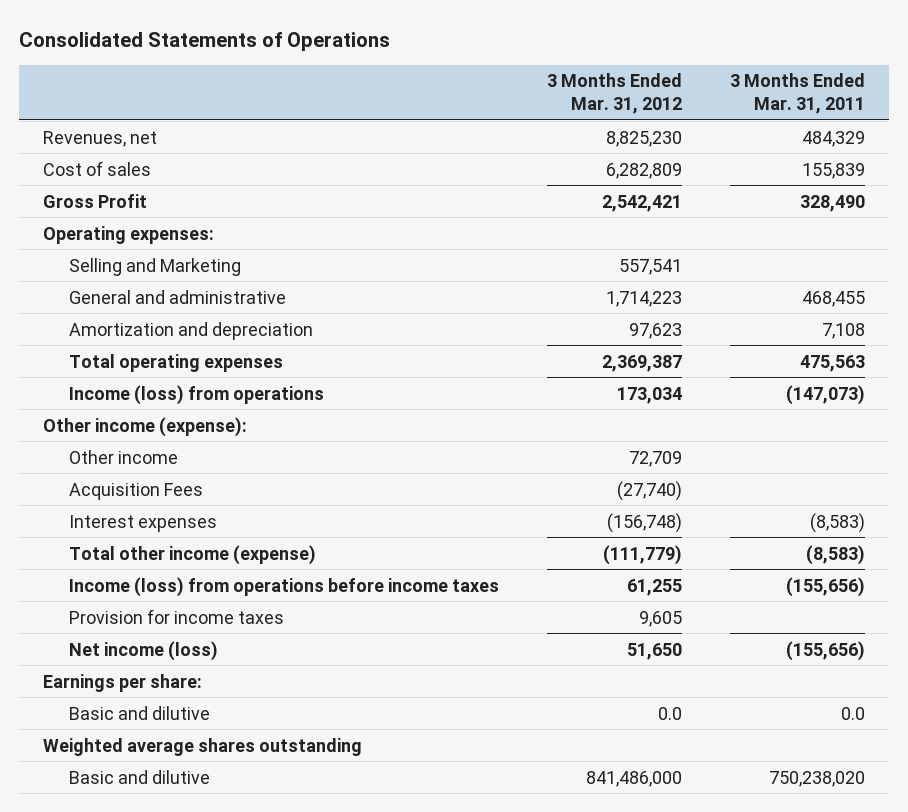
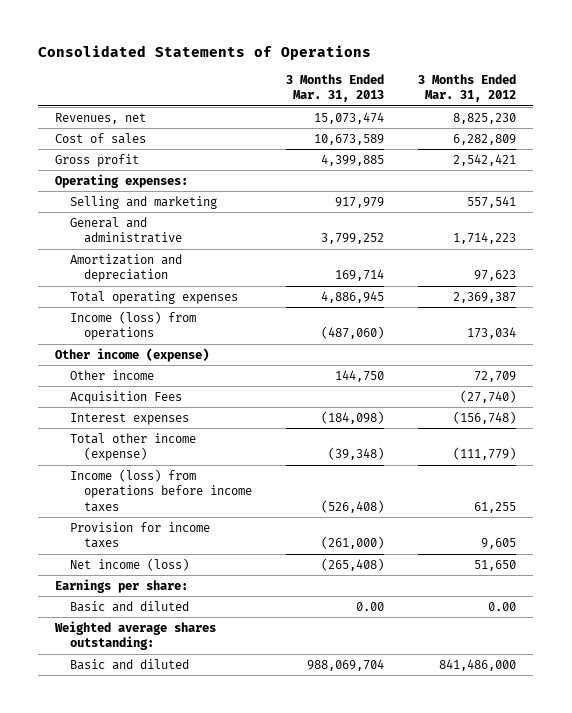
- | 3 Months Ended Mar. 31, 2012 | 3 Months Ended Mar. 31, 2011
+ | 3 Months Ended Mar. 31, 2013 | 3 Months Ended Mar. 31, 2012
- Gross Profit | 2,542,421 | 328,490
+ Gross profit | 4,399,885 | 2,542,421
- Selling and Marketing | 557,541 |
+ Selling and marketing | 917,979 | 557,541
- Other income (expense):
+ Other income (expense)
- Basic and dilutive | 0.0 | 0.0
- Weighted average shares outstanding
- Basic and dilutive | 841,486,000 | 750,238,020
+ Basic and diluted | 0.00 | 0.00
+ Weighted average shares outstanding:
+ Basic and diluted | 988,069,704 | 841,486,000

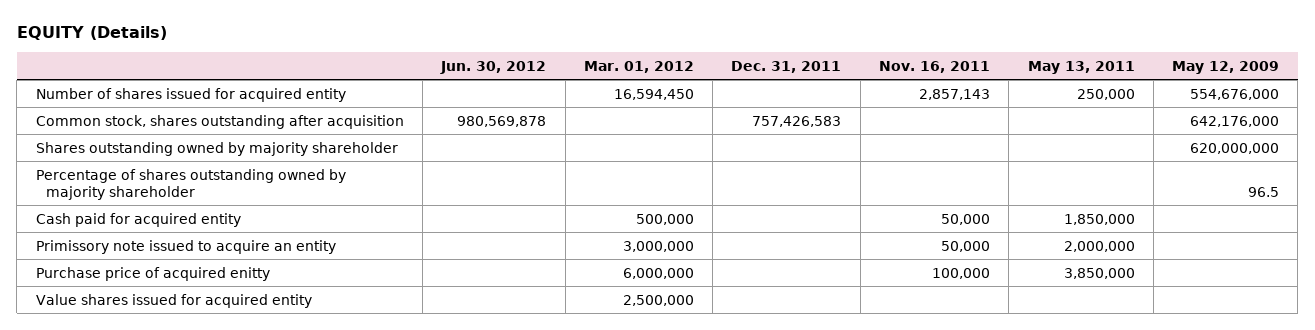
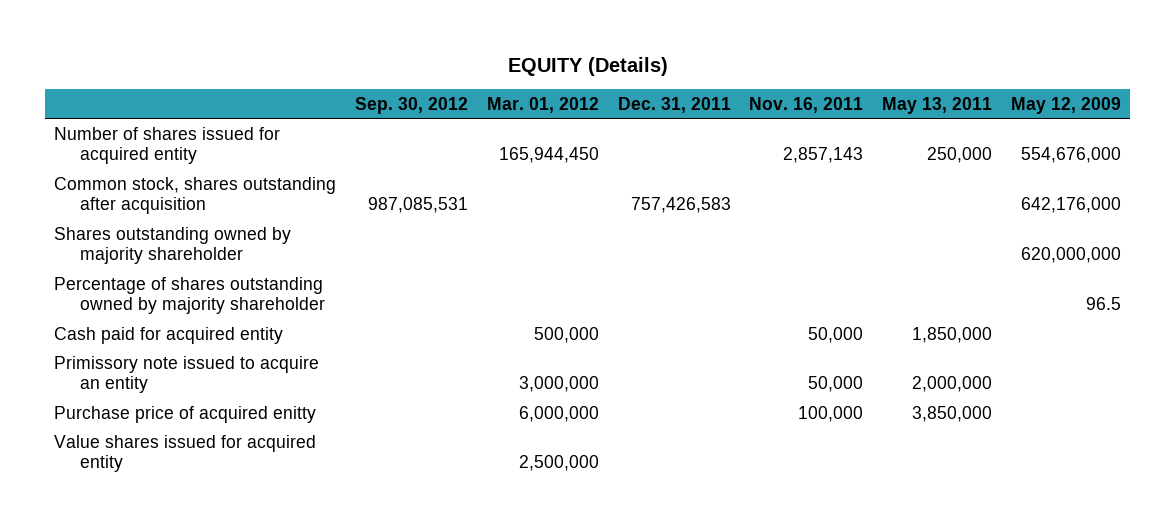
- | Jun. 30, 2012 | Mar. 01, 2012 | Dec. 31, 2011 | Nov. 16, 2011 | May 13, 2011 | May 12, 2009
+ | Sep. 30, 2012 | Mar. 01, 2012 | Dec. 31, 2011 | Nov. 16, 2011 | May 13, 2011 | May 12, 2009
- Number of shares issued for acquired entity | | 16,594,450 | | 2,857,143 | 250,000 | 554,676,000
+ Number of shares issued for acquired entity | | 165,944,450 | | 2,857,143 | 250,000 | 554,676,000

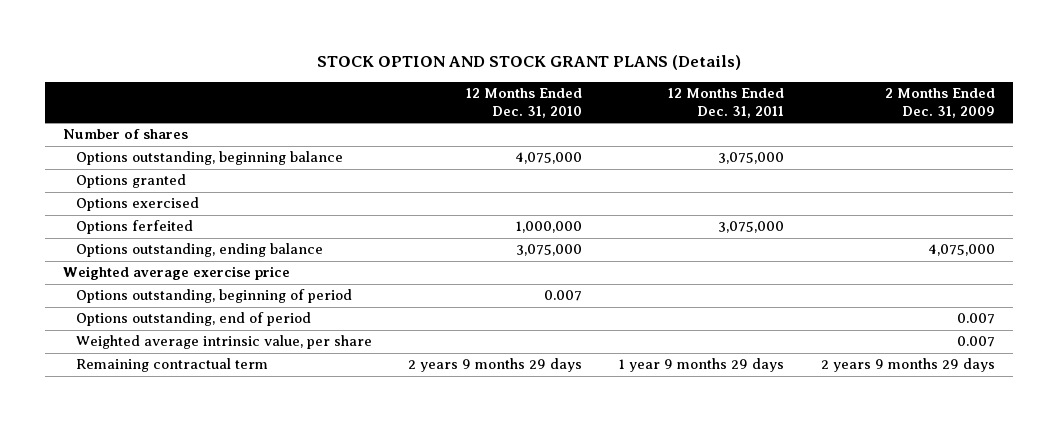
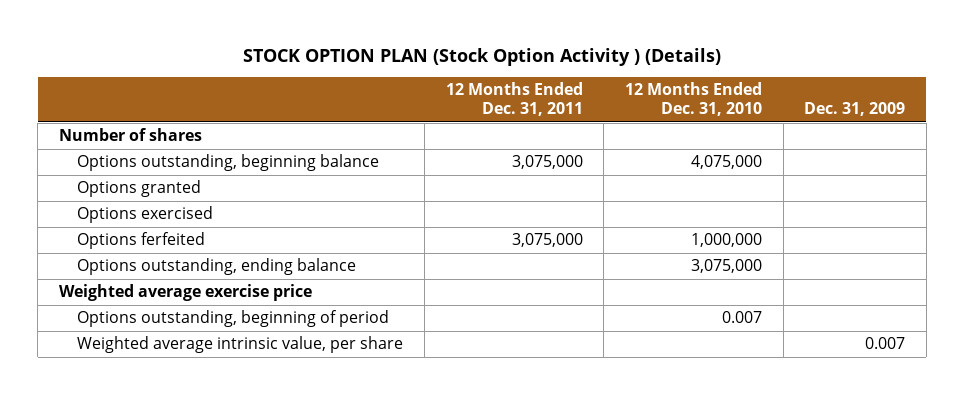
- STOCK OPTION AND STOCK GRANT PLANS (Details)
+ STOCK OPTION PLAN (Stock Option Activity ) (Details)
- | 12 Months Ended Dec. 31, 2010 | 12 Months Ended Dec. 31, 2011 | 2 Months Ended Dec. 31, 2009
+ | 12 Months Ended Dec. 31, 2011 | 12 Months Ended Dec. 31, 2010 | Dec. 31, 2009
- Options outstanding, end of period | | | 0.007
- Remaining contractual term | 2 years 9 months 29 days | 1 year 9 months 29 days | 2 years 9 months 29 days

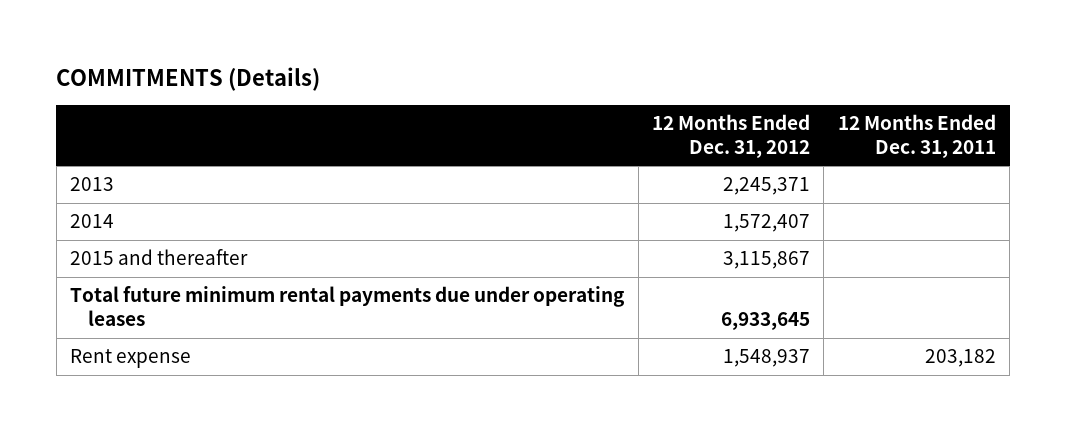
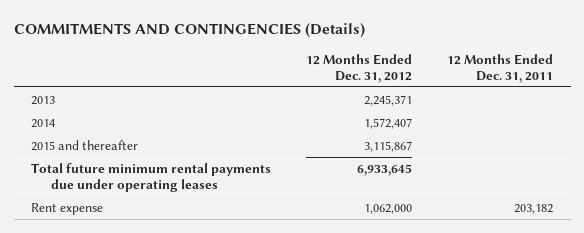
- COMMITMENTS (Details)
+ COMMITMENTS AND CONTINGENCIES (Details)
- Rent expense | 1,548,937 | 203,182
+ Rent expense | 1,062,000 | 203,182

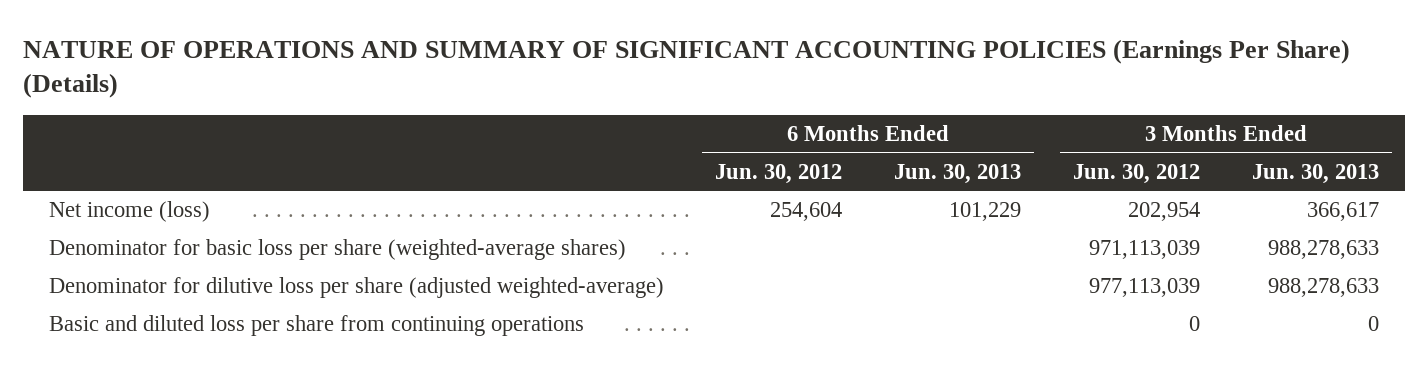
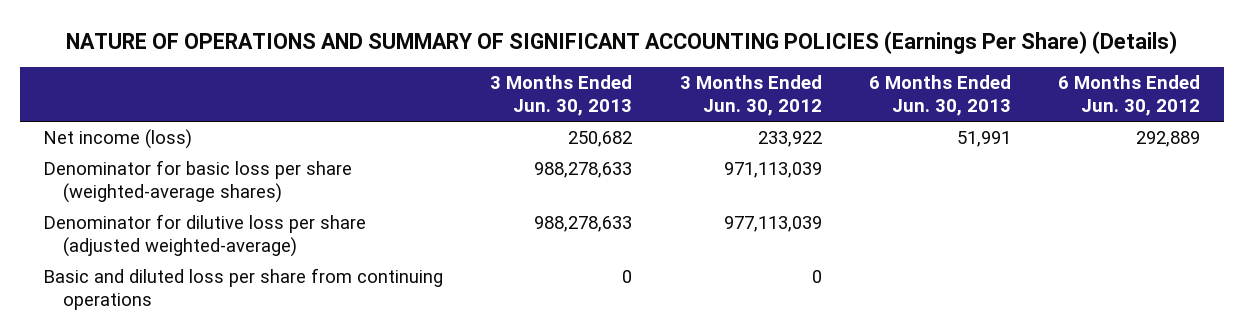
- | 6 Months Ended Jun. 30, 2012 | 6 Months Ended Jun. 30, 2013 | 3 Months Ended Jun. 30, 2012 | 3 Months Ended Jun. 30, 2013
+ | 3 Months Ended Jun. 30, 2013 | 3 Months Ended Jun. 30, 2012 | 6 Months Ended Jun. 30, 2013 | 6 Months Ended Jun. 30, 2012
- Net income (loss) | 254,604 | 101,229 | 202,954 | 366,617
+ Net income (loss) | 250,682 | 233,922 | 51,991 | 292,889

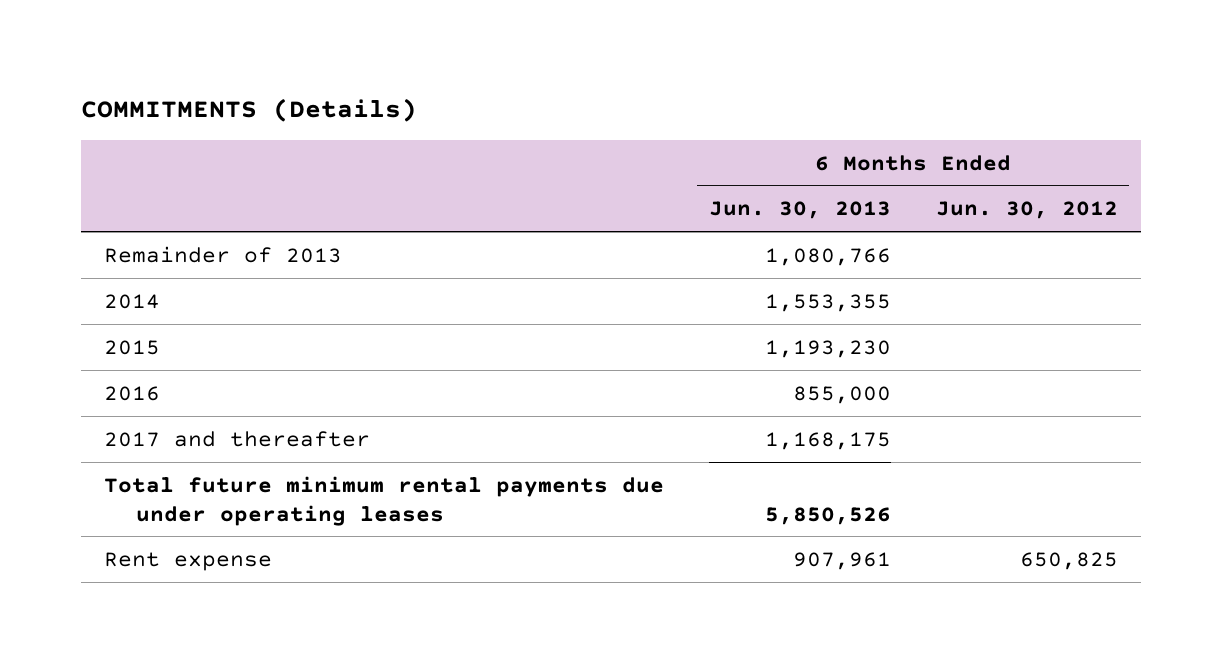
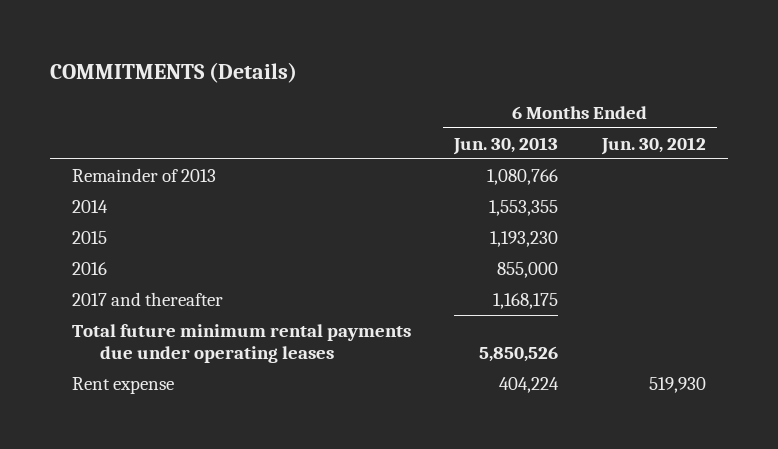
- Rent expense | 907,961 | 650,825
+ Rent expense | 404,224 | 519,930

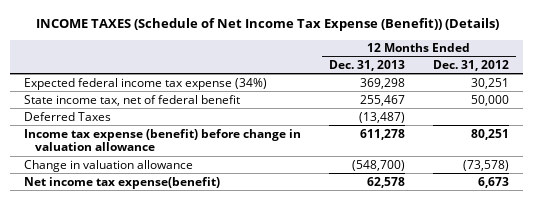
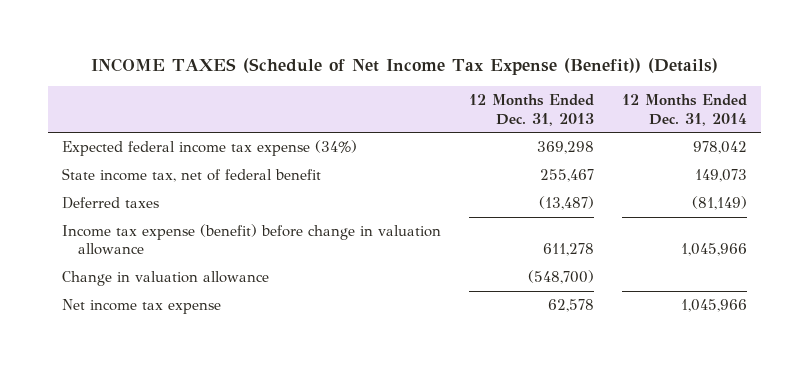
- | 12 Months Ended Dec. 31, 2013 | 12 Months Ended Dec. 31, 2012
+ | 12 Months Ended Dec. 31, 2013 | 12 Months Ended Dec. 31, 2014
- Deferred Taxes | (13,487) |
+ Deferred taxes | (13,487) | (81,149)
- Net income tax expense(benefit) | 62,578 | 6,673
+ Net income tax expense | 62,578 | 1,045,966

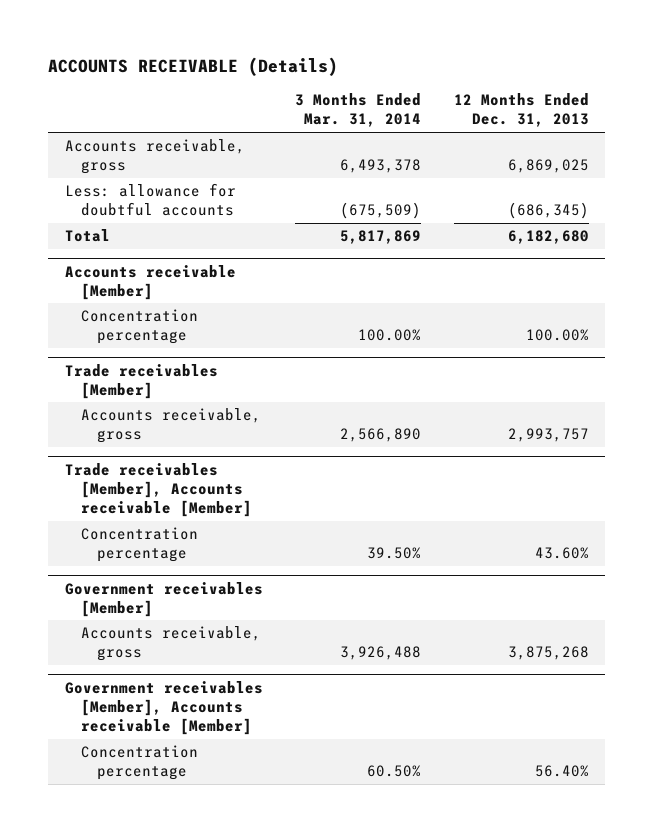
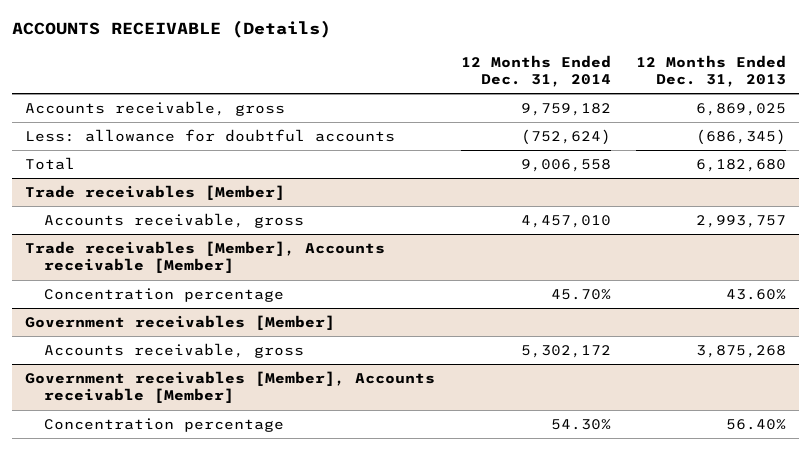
- | 3 Months Ended Mar. 31, 2014 | 12 Months Ended Dec. 31, 2013
+ | 12 Months Ended Dec. 31, 2014 | 12 Months Ended Dec. 31, 2013
- Accounts receivable [Member]
- Concentration percentage | 100.00% | 100.00%

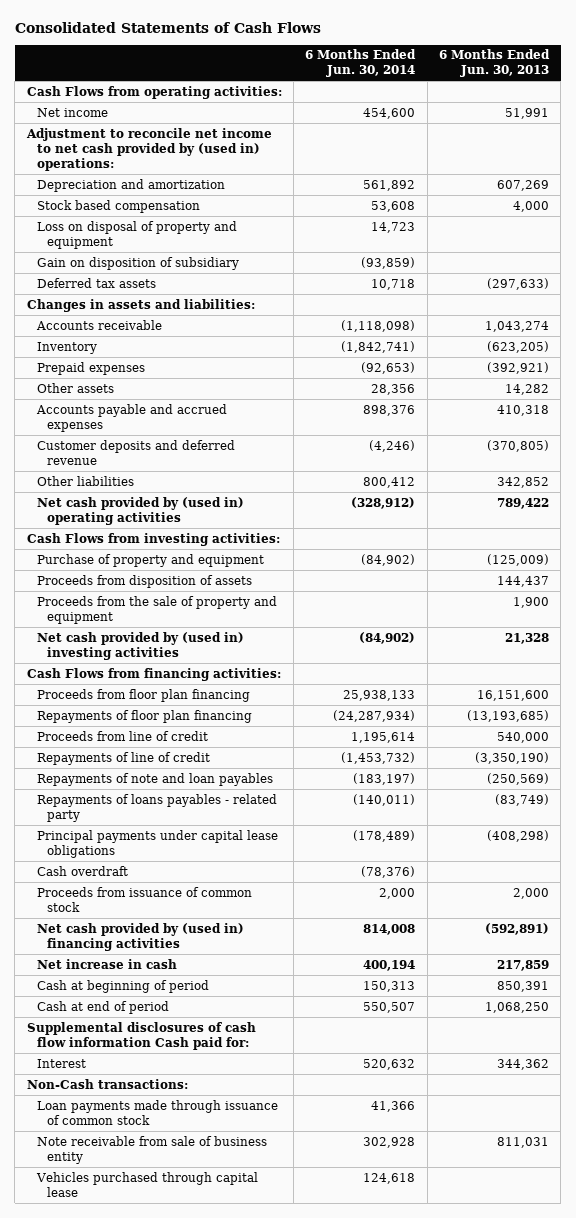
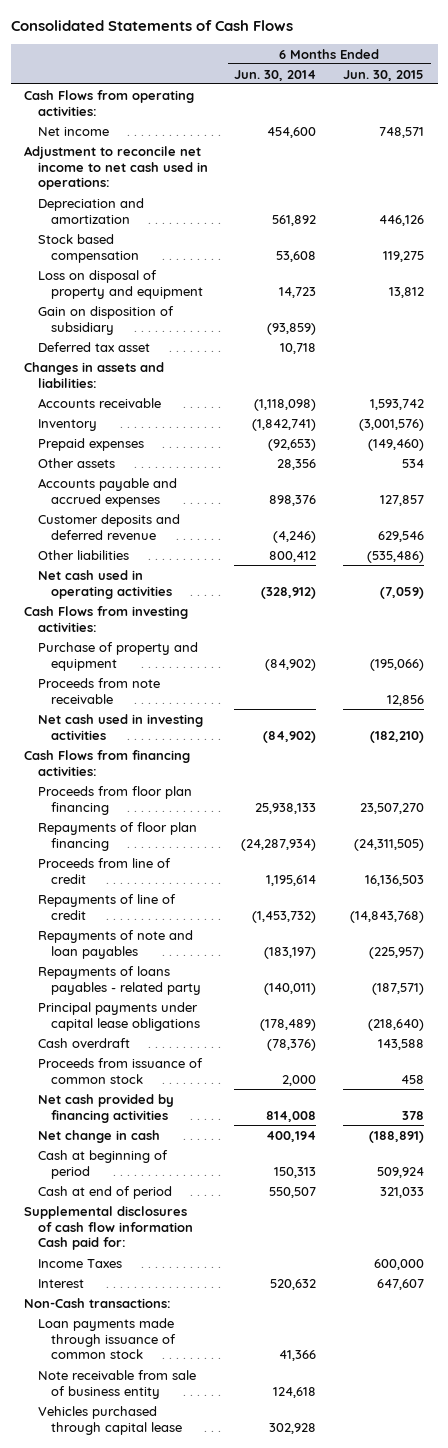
- | 6 Months Ended Jun. 30, 2014 | 6 Months Ended Jun. 30, 2013
+ | 6 Months Ended Jun. 30, 2014 | 6 Months Ended Jun. 30, 2015
- Adjustment to reconcile net income to net cash provided by (used in) operations:
+ Adjustment to reconcile net income to net cash used in operations:
- Deferred tax assets | 10,718 | (297,633)
+ Deferred tax asset | 10,718 |
- Net cash provided by (used in) operating activities | (328,912) | 789,422
+ Net cash used in operating activities | (328,912) | (7,059)
- Proceeds from disposition of assets | | 144,437
- Proceeds from the sale of property and equipment | | 1,900
- Net cash provided by (used in) investing activities | (84,902) | 21,328
+ Proceeds from note receivable | | 12,856
+ Net cash used in investing activities | (84,902) | (182,210)
- Net cash provided by (used in) financing activities | 814,008 | (592,891)
- Net increase in cash | 400,194 | 217,859
+ Net cash provided by financing activities | 814,008 | 378
+ Net change in cash | 400,194 | (188,891)
+ Income Taxes | | 600,000
- Note receivable from sale of business entity | 302,928 | 811,031
- Vehicles purchased through capital lease | 124,618 |
+ Note receivable from sale of business entity | 124,618 |
+ Vehicles purchased through capital lease | 302,928 |

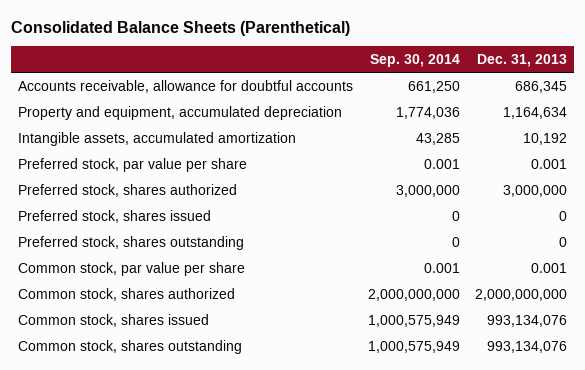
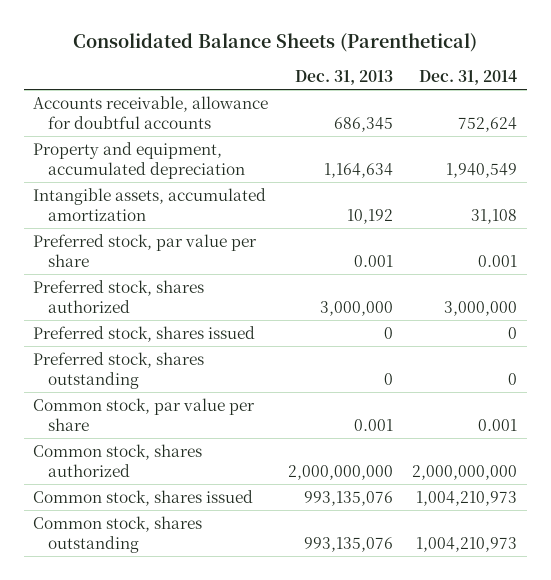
- | Sep. 30, 2014 | Dec. 31, 2013
+ | Dec. 31, 2013 | Dec. 31, 2014
- Common stock, shares issued | 1,000,575,949 | 993,134,076
- Common stock, shares outstanding | 1,000,575,949 | 993,134,076
+ Common stock, shares issued | 993,135,076 | 1,004,210,973
+ Common stock, shares outstanding | 993,135,076 | 1,004,210,973

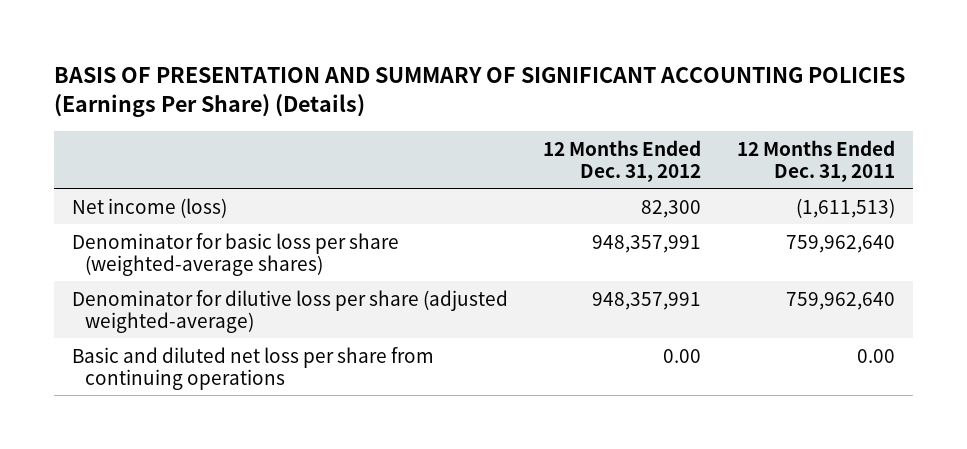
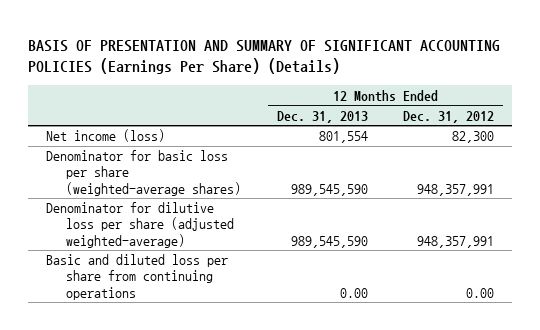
- | 12 Months Ended Dec. 31, 2012 | 12 Months Ended Dec. 31, 2011
+ | 12 Months Ended Dec. 31, 2013 | 12 Months Ended Dec. 31, 2012
- Basic and diluted net loss per share from continuing operations | 0.00 | 0.00
+ Basic and diluted loss per share from continuing operations | 0.00 | 0.00

